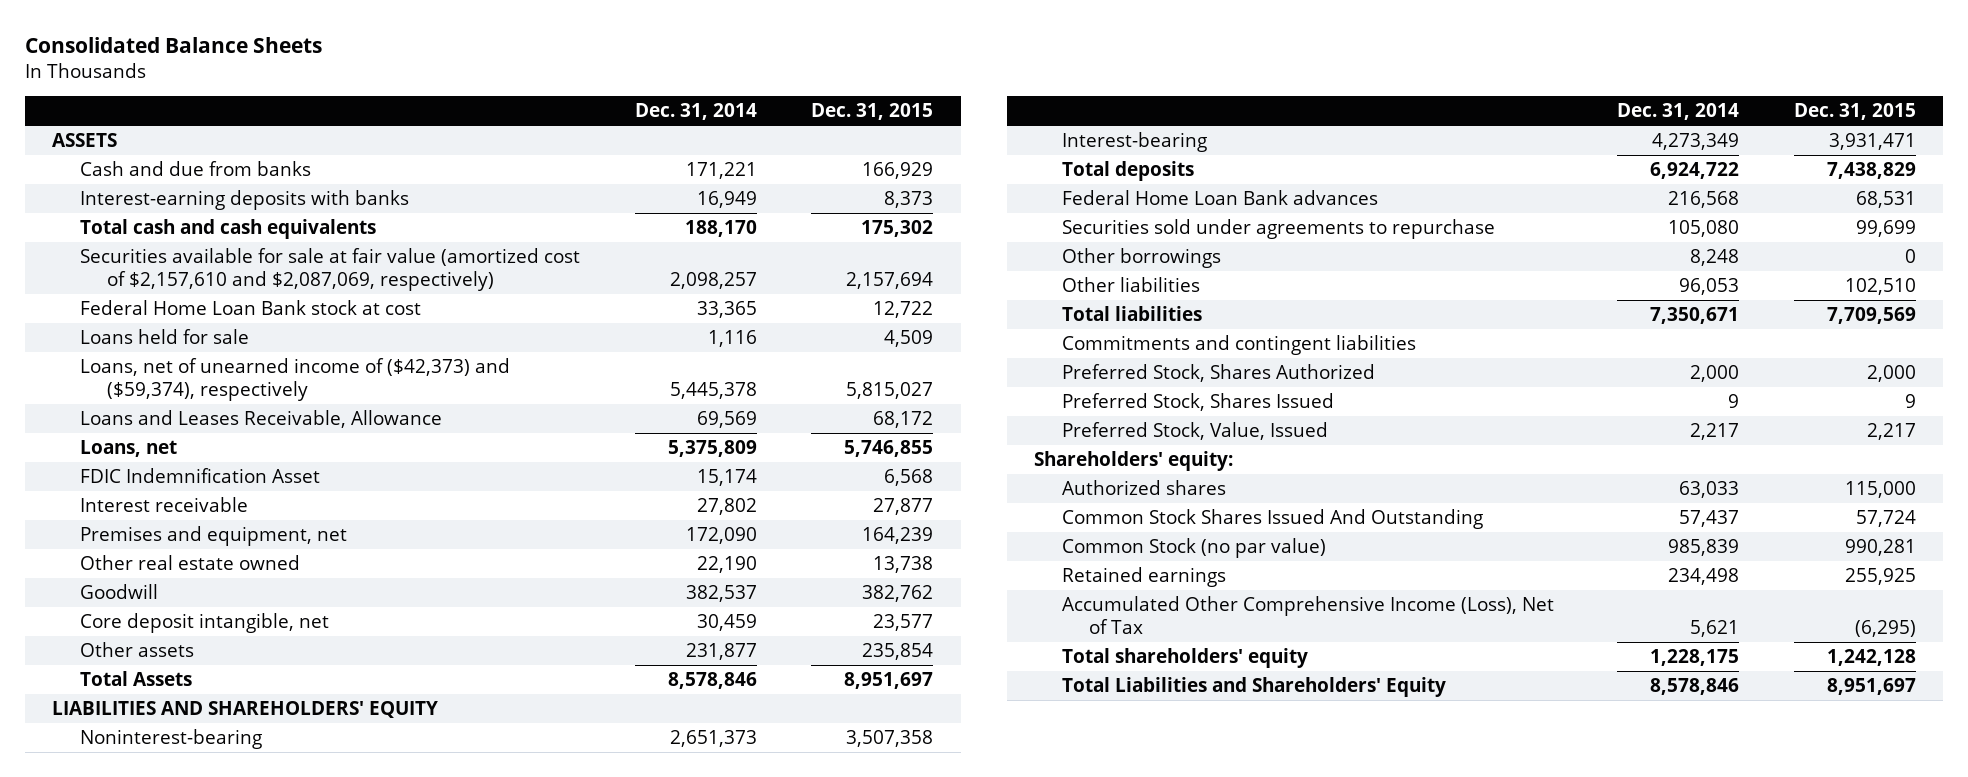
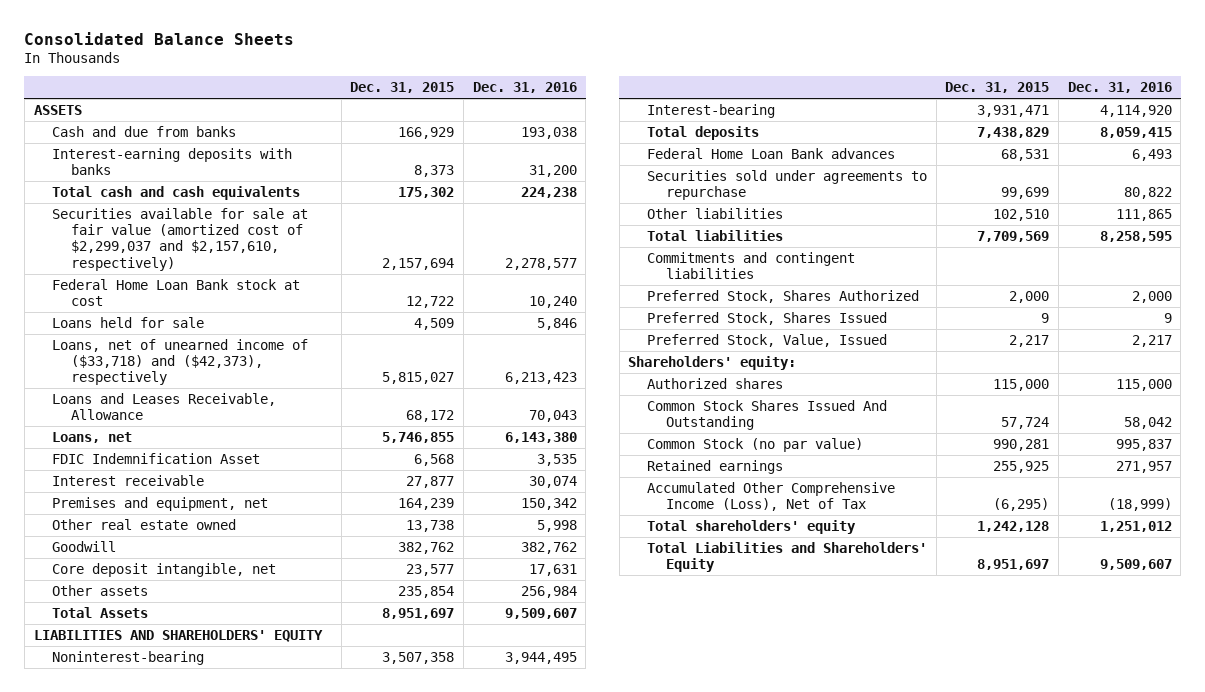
- | Dec. 31, 2014 | Dec. 31, 2015
+ | Dec. 31, 2015 | Dec. 31, 2016
- Securities available for sale at fair value (amortized cost of $2,157,610 and $2,087,069, respectively) | 2,098,257 | 2,157,694
+ Securities available for sale at fair value (amortized cost of $2,299,037 and $2,157,610, respectively) | 2,157,694 | 2,278,577
- Loans, net of unearned income of ($42,373) and ($59,374), respectively | 5,445,378 | 5,815,027
+ Loans, net of unearned income of ($33,718) and ($42,373), respectively | 5,815,027 | 6,213,423
- Other borrowings | 8,248 | 0

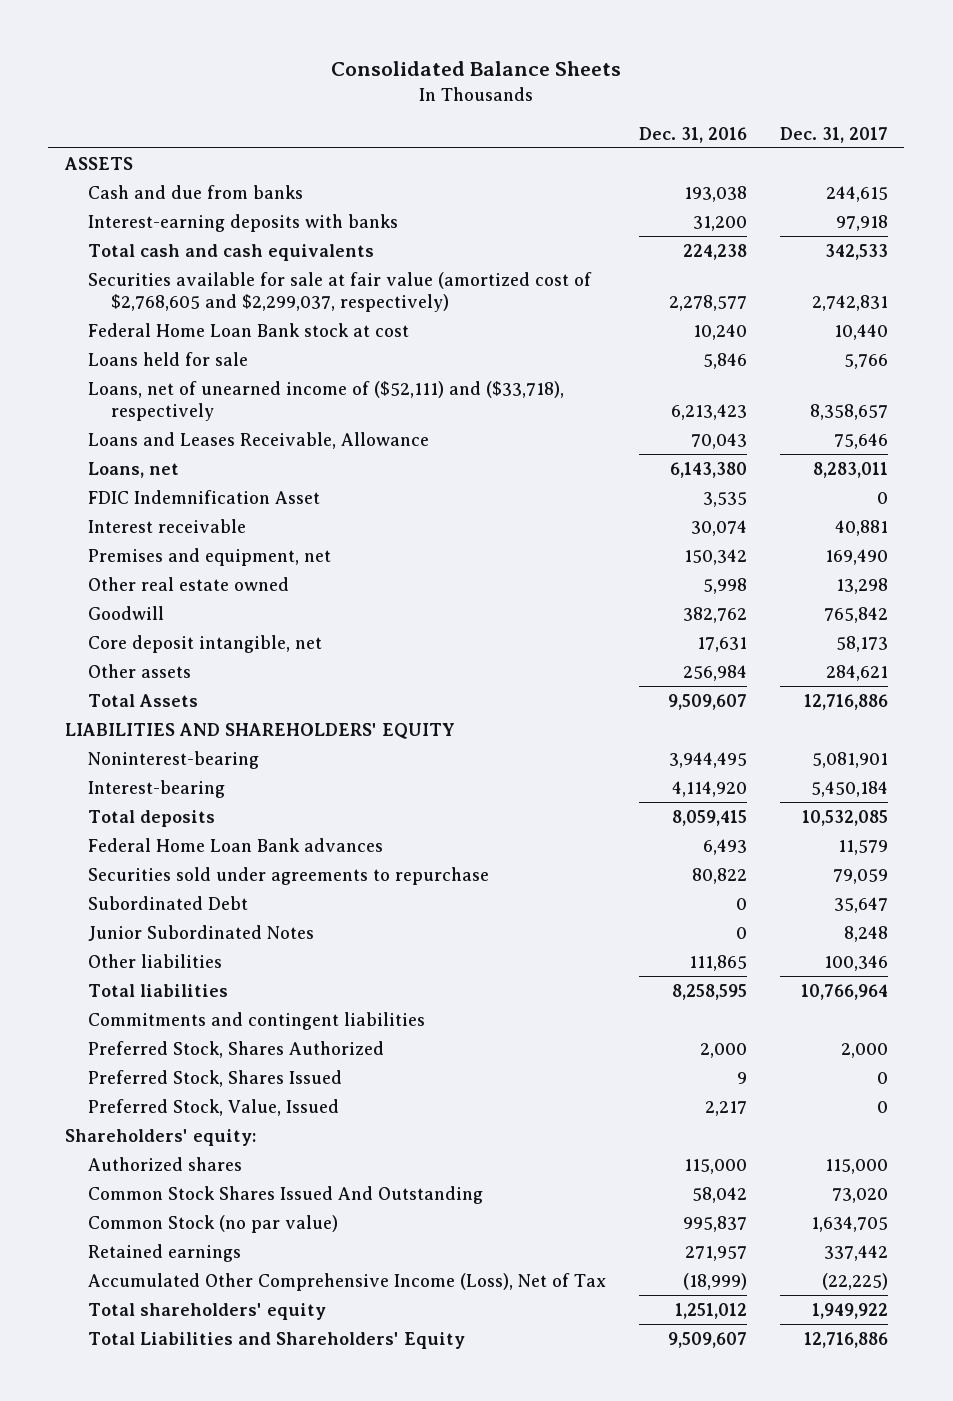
- | Dec. 31, 2015 | Dec. 31, 2016
+ | Dec. 31, 2016 | Dec. 31, 2017
- Securities available for sale at fair value (amortized cost of $2,299,037 and $2,157,610, respectively) | 2,157,694 | 2,278,577
+ Securities available for sale at fair value (amortized cost of $2,768,605 and $2,299,037, respectively) | 2,278,577 | 2,742,831
- Loans, net of unearned income of ($33,718) and ($42,373), respectively | 5,815,027 | 6,213,423
+ Loans, net of unearned income of ($52,111) and ($33,718), respectively | 6,213,423 | 8,358,657
+ Subordinated Debt | 0 | 35,647
+ Junior Subordinated Notes | 0 | 8,248

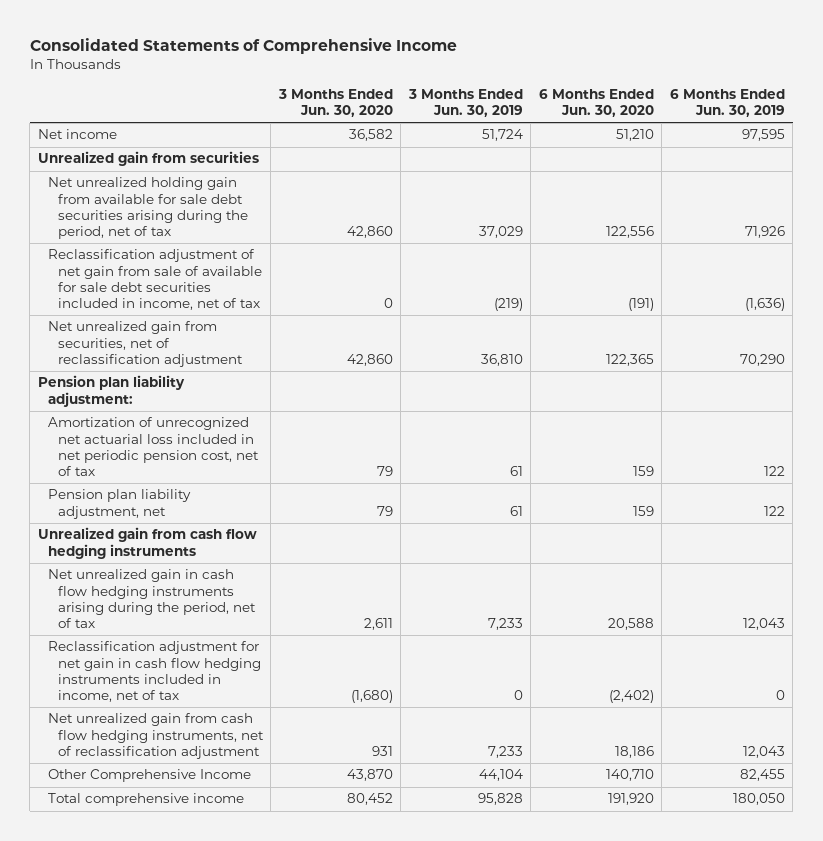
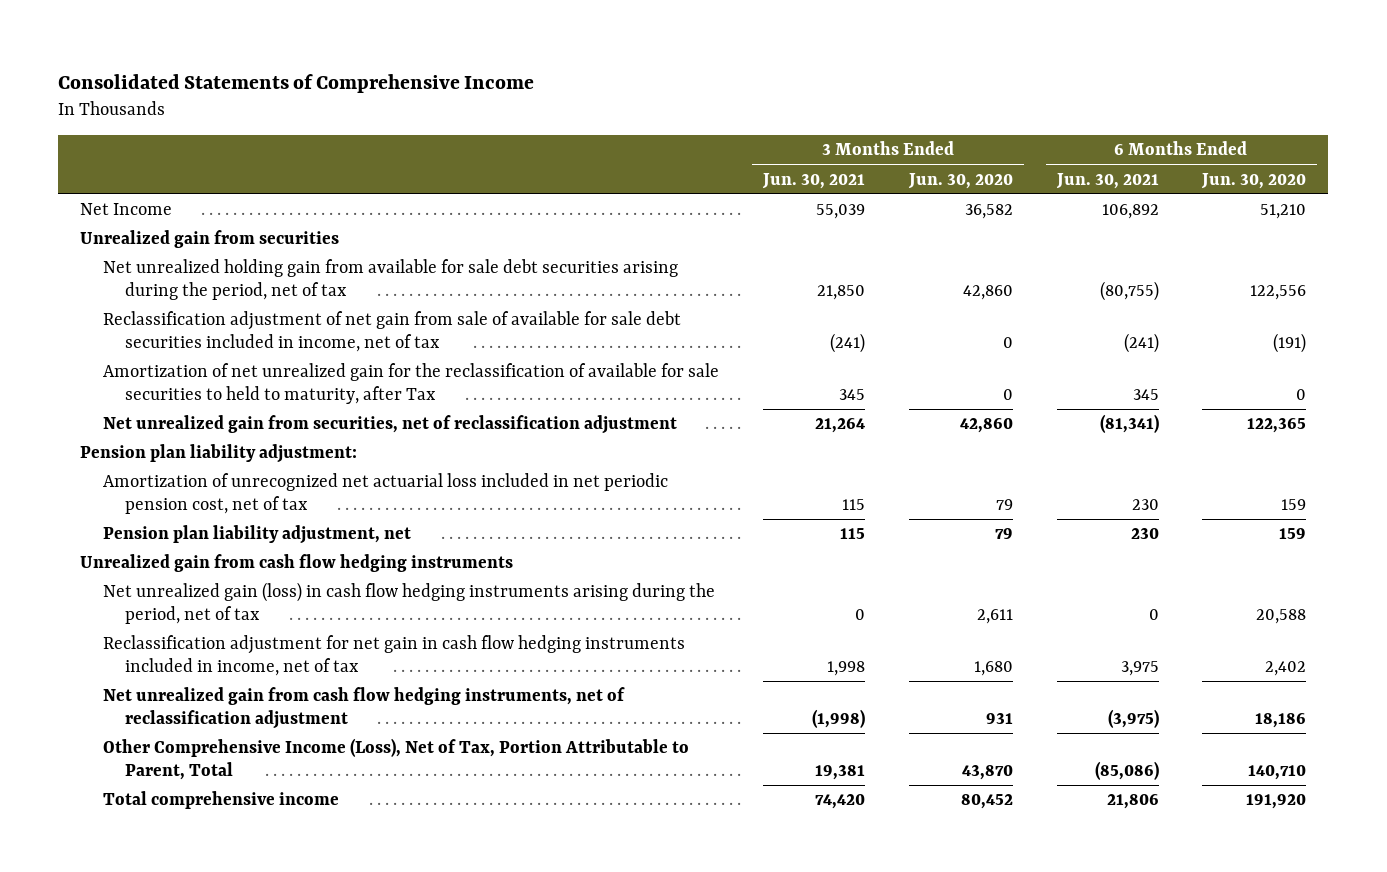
- | 3 Months Ended Jun. 30, 2020 | 3 Months Ended Jun. 30, 2019 | 6 Months Ended Jun. 30, 2020 | 6 Months Ended Jun. 30, 2019
+ | 3 Months Ended Jun. 30, 2021 | 3 Months Ended Jun. 30, 2020 | 6 Months Ended Jun. 30, 2021 | 6 Months Ended Jun. 30, 2020
- Net income | 36,582 | 51,724 | 51,210 | 97,595
+ Net Income | 55,039 | 36,582 | 106,892 | 51,210
+ Amortization of net unrealized gain for the reclassification of available for sale securities to held to maturity, after Tax | 345 | 0 | 345 | 0
- Net unrealized gain in cash flow hedging instruments arising during the period, net of tax | 2,611 | 7,233 | 20,588 | 12,043
- Reclassification adjustment for net gain in cash flow hedging instruments included in income, net of tax | (1,680) | 0 | (2,402) | 0
+ Net unrealized gain (loss) in cash flow hedging instruments arising during the period, net of tax | 0 | 2,611 | 0 | 20,588
+ Reclassification adjustment for net gain in cash flow hedging instruments included in income, net of tax | 1,998 | 1,680 | 3,975 | 2,402
- Other Comprehensive Income | 43,870 | 44,104 | 140,710 | 82,455
+ Other Comprehensive Income (Loss), Net of Tax, Portion Attributable to Parent, Total | 19,381 | 43,870 | (85,086) | 140,710

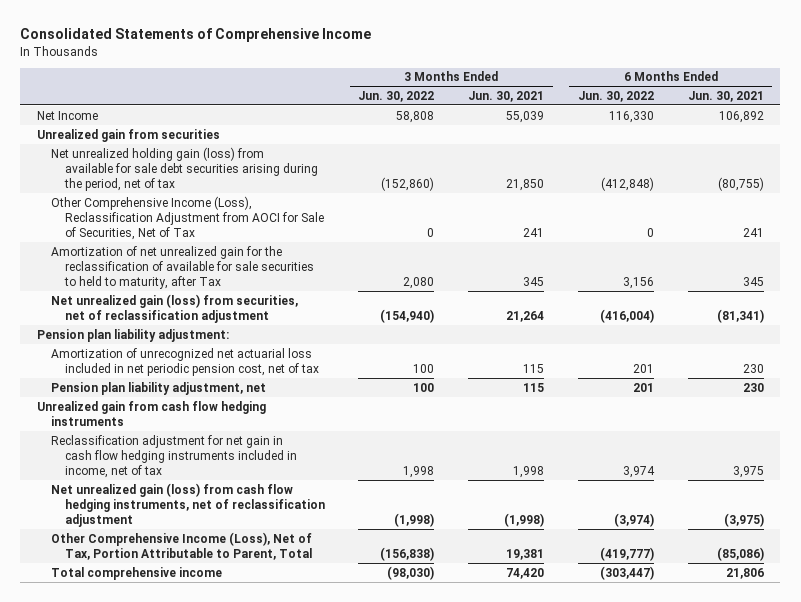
- | 3 Months Ended Jun. 30, 2021 | 3 Months Ended Jun. 30, 2020 | 6 Months Ended Jun. 30, 2021 | 6 Months Ended Jun. 30, 2020
+ | 3 Months Ended Jun. 30, 2022 | 3 Months Ended Jun. 30, 2021 | 6 Months Ended Jun. 30, 2022 | 6 Months Ended Jun. 30, 2021
- Net unrealized holding gain from available for sale debt securities arising during the period, net of tax | 21,850 | 42,860 | (80,755) | 122,556
- Reclassification adjustment of net gain from sale of available for sale debt securities included in income, net of tax | (241) | 0 | (241) | (191)
+ Net unrealized holding gain (loss) from available for sale debt securities arising during the period, net of tax | (152,860) | 21,850 | (412,848) | (80,755)
+ Other Comprehensive Income (Loss), Reclassification Adjustment from AOCI for Sale of Securities, Net of Tax | 0 | 241 | 0 | 241
- Net unrealized gain from securities, net of reclassification adjustment | 21,264 | 42,860 | (81,341) | 122,365
+ Net unrealized gain (loss) from securities, net of reclassification adjustment | (154,940) | 21,264 | (416,004) | (81,341)
- Net unrealized gain (loss) in cash flow hedging instruments arising during the period, net of tax | 0 | 2,611 | 0 | 20,588
- Net unrealized gain from cash flow hedging instruments, net of reclassification adjustment | (1,998) | 931 | (3,975) | 18,186
+ Net unrealized gain (loss) from cash flow hedging instruments, net of reclassification adjustment | (1,998) | (1,998) | (3,974) | (3,975)

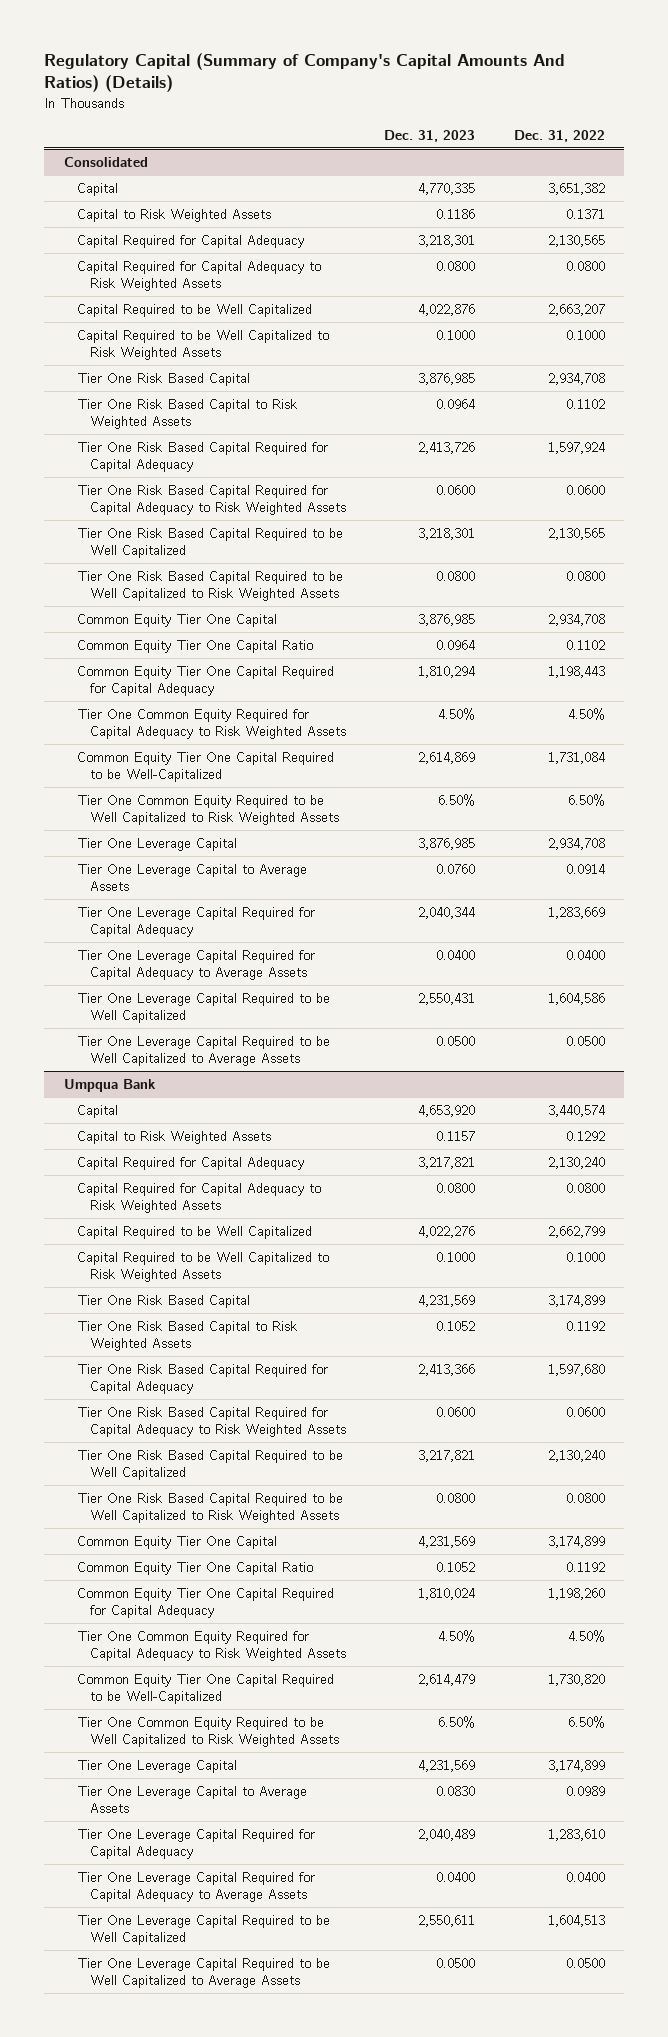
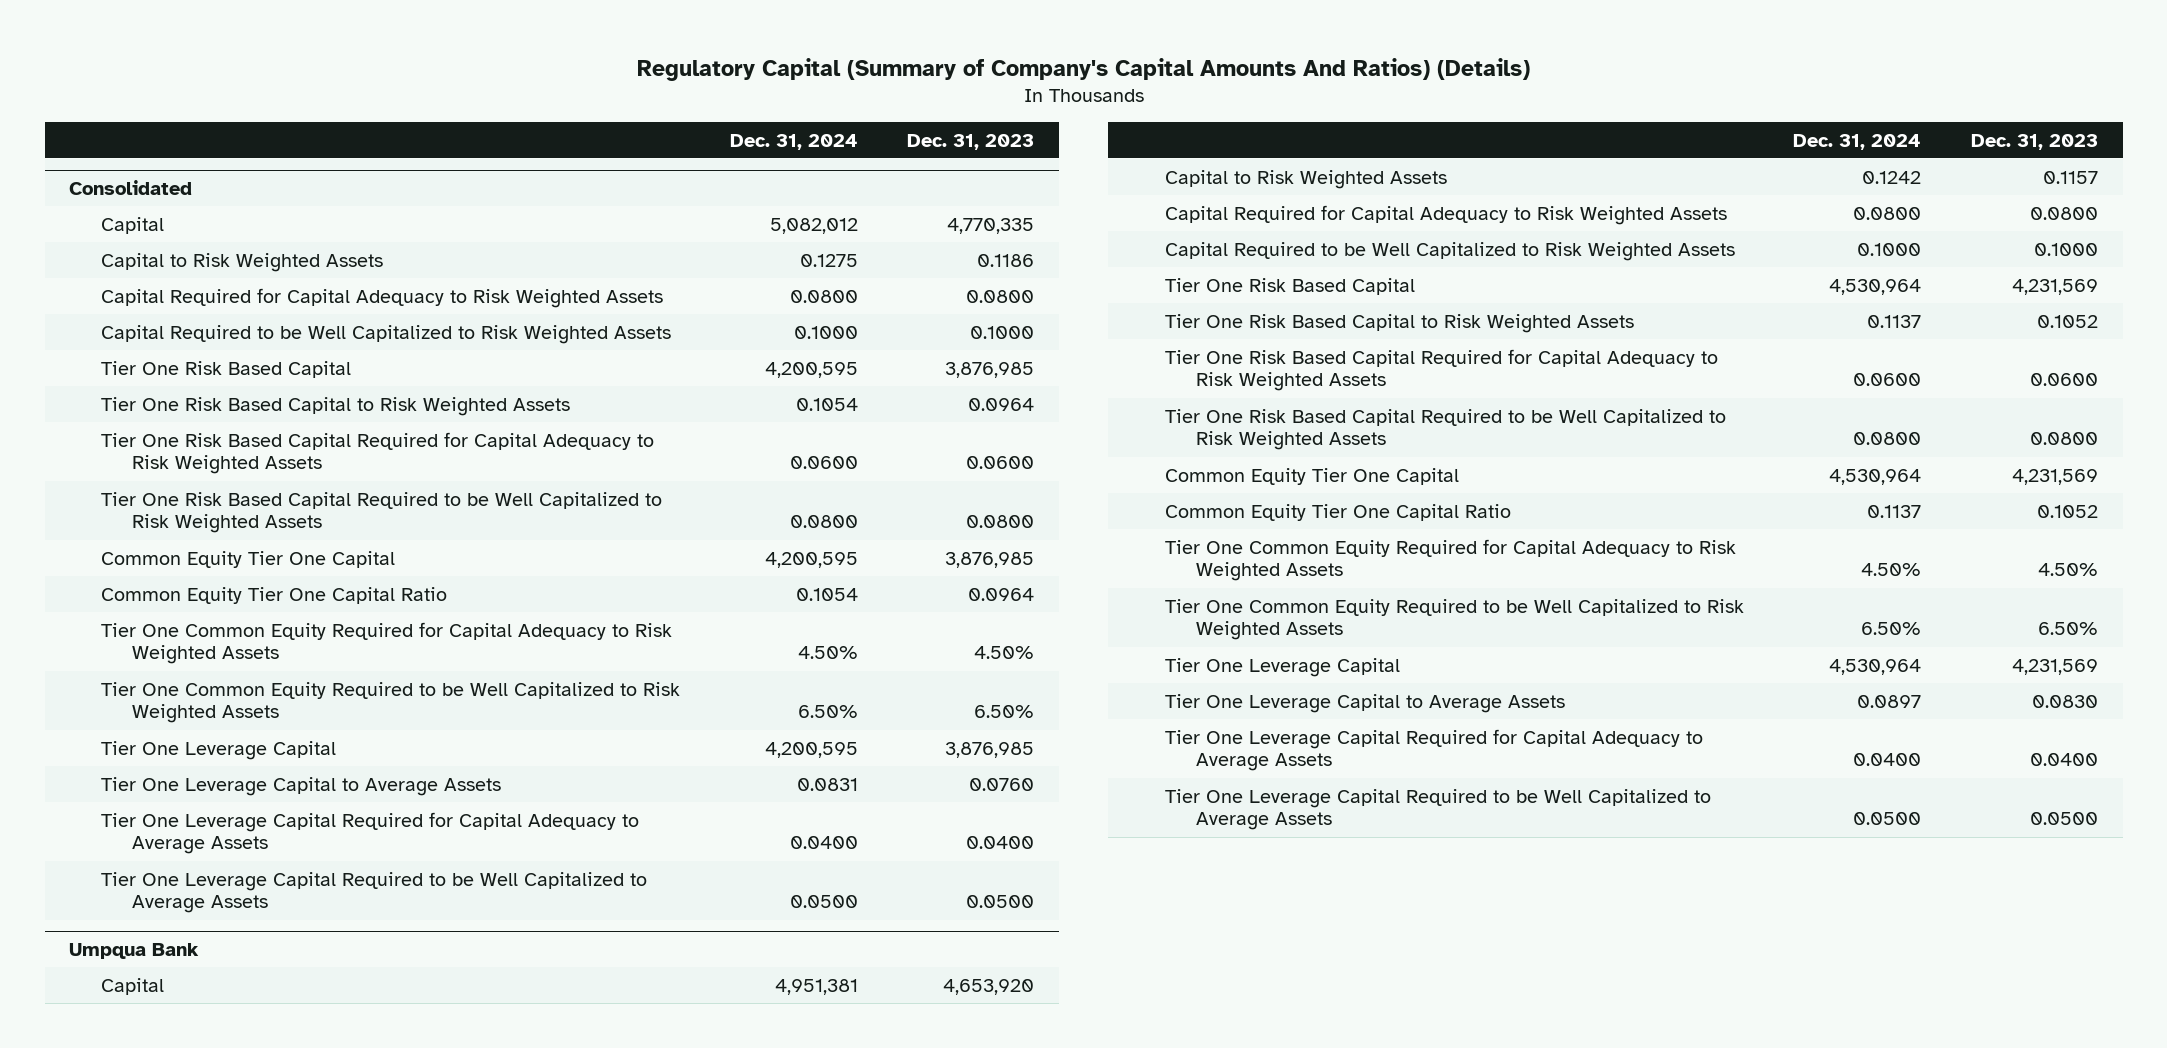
- | Dec. 31, 2023 | Dec. 31, 2022
+ | Dec. 31, 2024 | Dec. 31, 2023
@ Consolidated
- Capital Required for Capital Adequacy | 3,218,301 | 2,130,565
- Capital Required to be Well Capitalized | 4,022,876 | 2,663,207
- Tier One Risk Based Capital Required for Capital Adequacy | 2,413,726 | 1,597,924
- Tier One Risk Based Capital Required to be Well Capitalized | 3,218,301 | 2,130,565
- Common Equity Tier One Capital Required for Capital Adequacy | 1,810,294 | 1,198,443
- Common Equity Tier One Capital Required to be Well-Capitalized | 2,614,869 | 1,731,084
- Tier One Leverage Capital Required for Capital Adequacy | 2,040,344 | 1,283,669
- Tier One Leverage Capital Required to be Well Capitalized | 2,550,431 | 1,604,586
@ Umpqua Bank
- Capital Required for Capital Adequacy | 3,217,821 | 2,130,240
- Capital Required to be Well Capitalized | 4,022,276 | 2,662,799
- Tier One Risk Based Capital Required for Capital Adequacy | 2,413,366 | 1,597,680
- Tier One Risk Based Capital Required to be Well Capitalized | 3,217,821 | 2,130,240
- Common Equity Tier One Capital Required for Capital Adequacy | 1,810,024 | 1,198,260
- Common Equity Tier One Capital Required to be Well-Capitalized | 2,614,479 | 1,730,820
- Tier One Leverage Capital Required for Capital Adequacy | 2,040,489 | 1,283,610
- Tier One Leverage Capital Required to be Well Capitalized | 2,550,611 | 1,604,513

